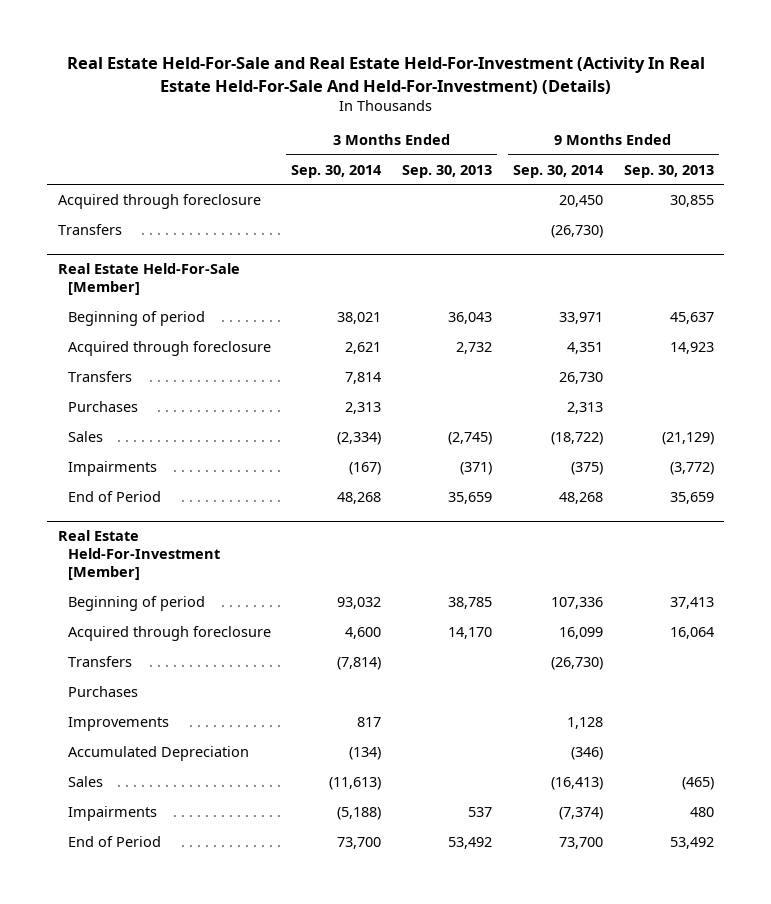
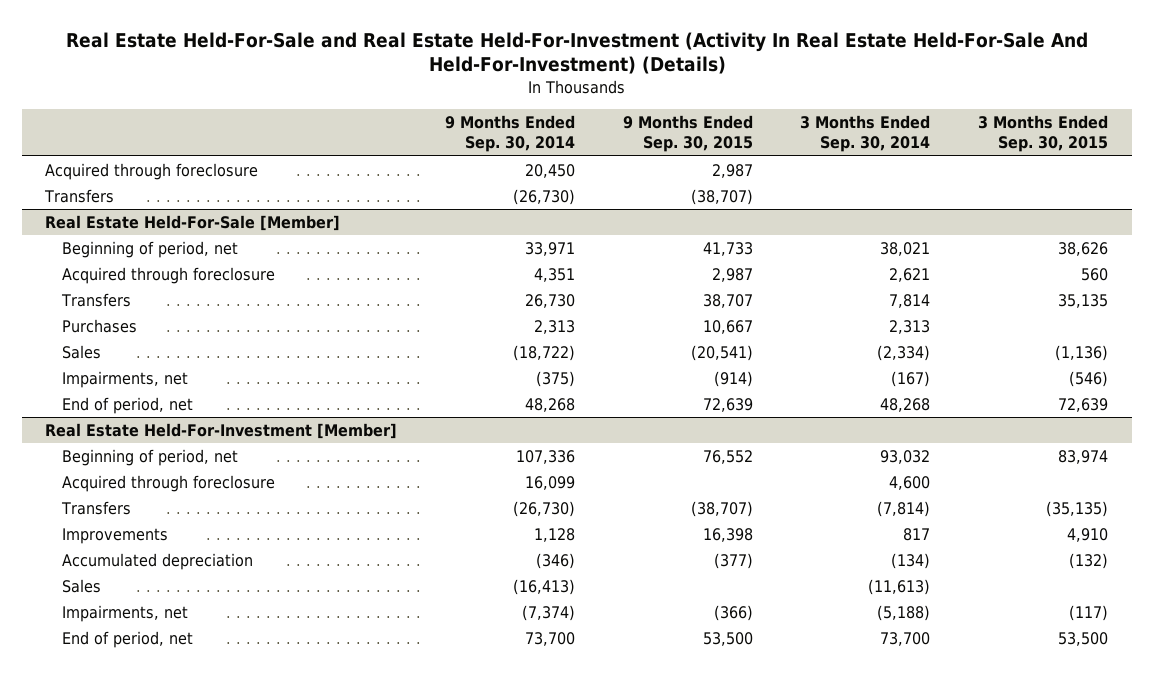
- | 3 Months Ended Sep. 30, 2014 | 3 Months Ended Sep. 30, 2013 | 9 Months Ended Sep. 30, 2014 | 9 Months Ended Sep. 30, 2013
+ | 9 Months Ended Sep. 30, 2014 | 9 Months Ended Sep. 30, 2015 | 3 Months Ended Sep. 30, 2014 | 3 Months Ended Sep. 30, 2015
@ Real Estate Held-For-Sale [Member]
- Beginning of period | 38,021 | 36,043 | 33,971 | 45,637
+ Beginning of period, net | 33,971 | 41,733 | 38,021 | 38,626
- Impairments | (167) | (371) | (375) | (3,772)
- End of Period | 48,268 | 35,659 | 48,268 | 35,659
+ Impairments, net | (375) | (914) | (167) | (546)
+ End of period, net | 48,268 | 72,639 | 48,268 | 72,639
@ Real Estate Held-For-Investment [Member]
- Beginning of period | 93,032 | 38,785 | 107,336 | 37,413
+ Beginning of period, net | 107,336 | 76,552 | 93,032 | 83,974
- Purchases
- Accumulated Depreciation | (134) | | (346) |
+ Accumulated depreciation | (346) | (377) | (134) | (132)
- Impairments | (5,188) | 537 | (7,374) | 480
- End of Period | 73,700 | 53,492 | 73,700 | 53,492
+ Impairments, net | (7,374) | (366) | (5,188) | (117)
+ End of period, net | 73,700 | 53,500 | 73,700 | 53,500

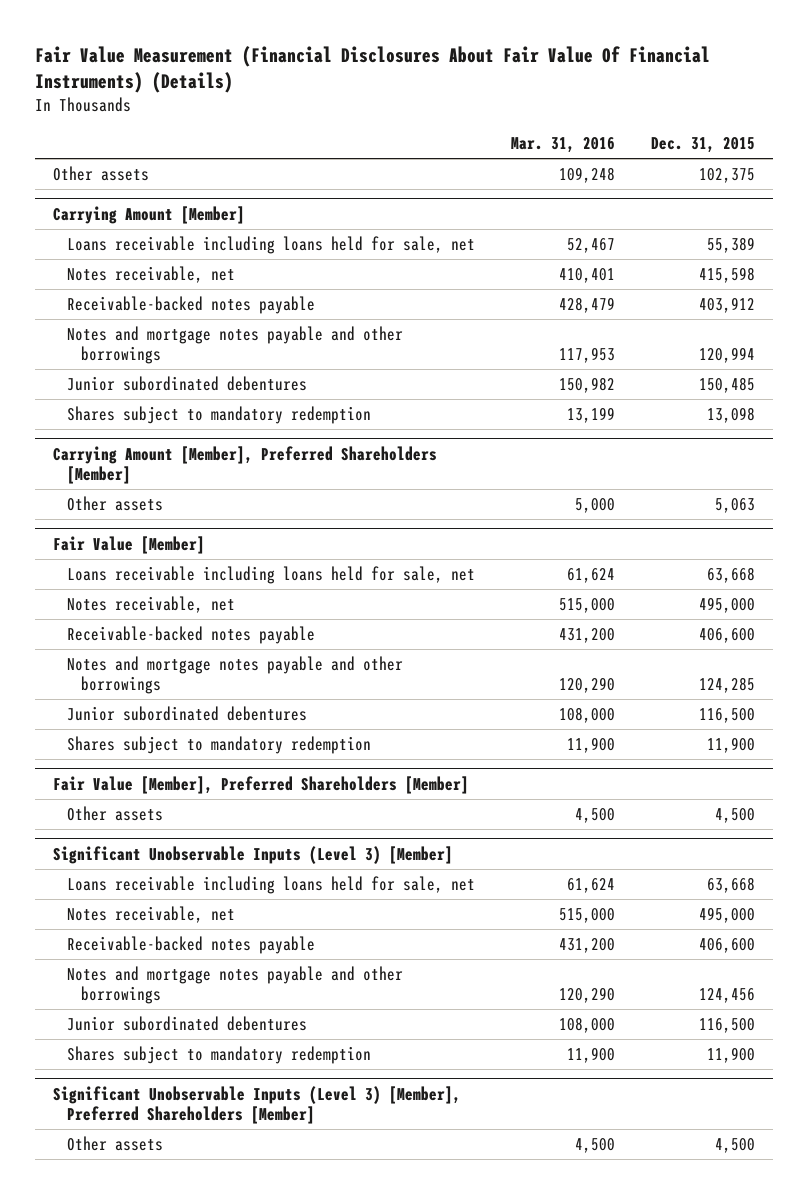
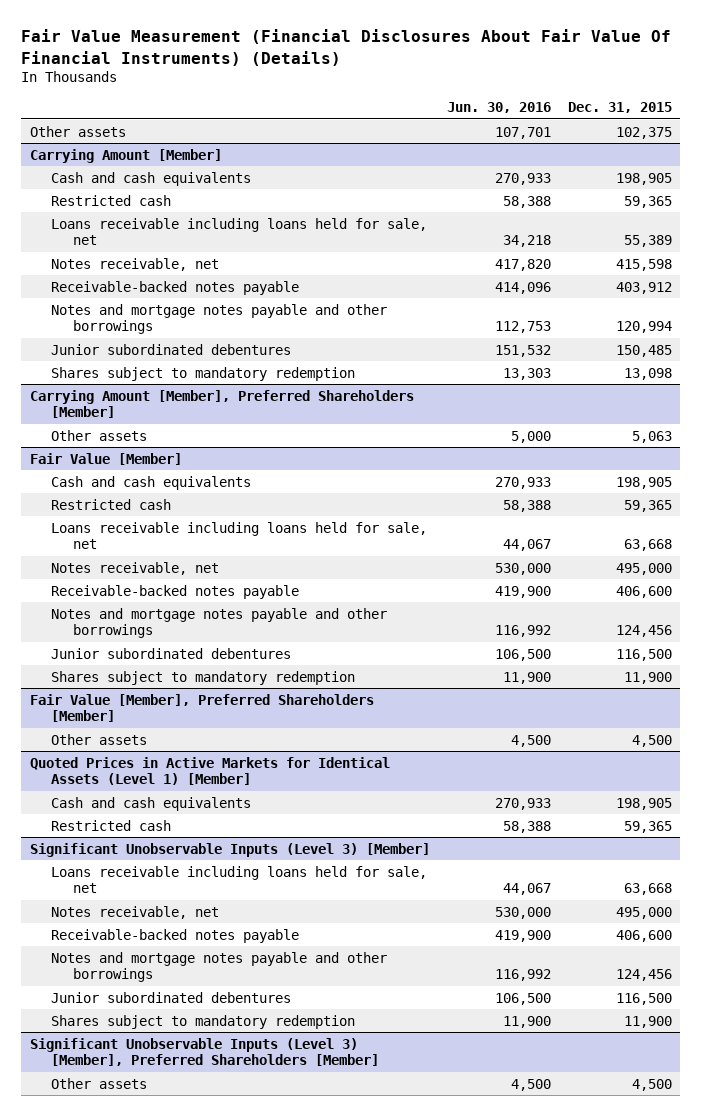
- | Mar. 31, 2016 | Dec. 31, 2015
+ | Jun. 30, 2016 | Dec. 31, 2015
@ Carrying Amount [Member]
+ Cash and cash equivalents | 270,933 | 198,905
+ Restricted cash | 58,388 | 59,365
@ Fair Value [Member]
+ Cash and cash equivalents | 270,933 | 198,905
+ Restricted cash | 58,388 | 59,365
- Notes and mortgage notes payable and other borrowings | 120,290 | 124,285
+ Notes and mortgage notes payable and other borrowings | 116,992 | 124,456
+ Quoted Prices in Active Markets for Identical Assets (Level 1) [Member]
+ Cash and cash equivalents | 270,933 | 198,905
+ Restricted cash | 58,388 | 59,365

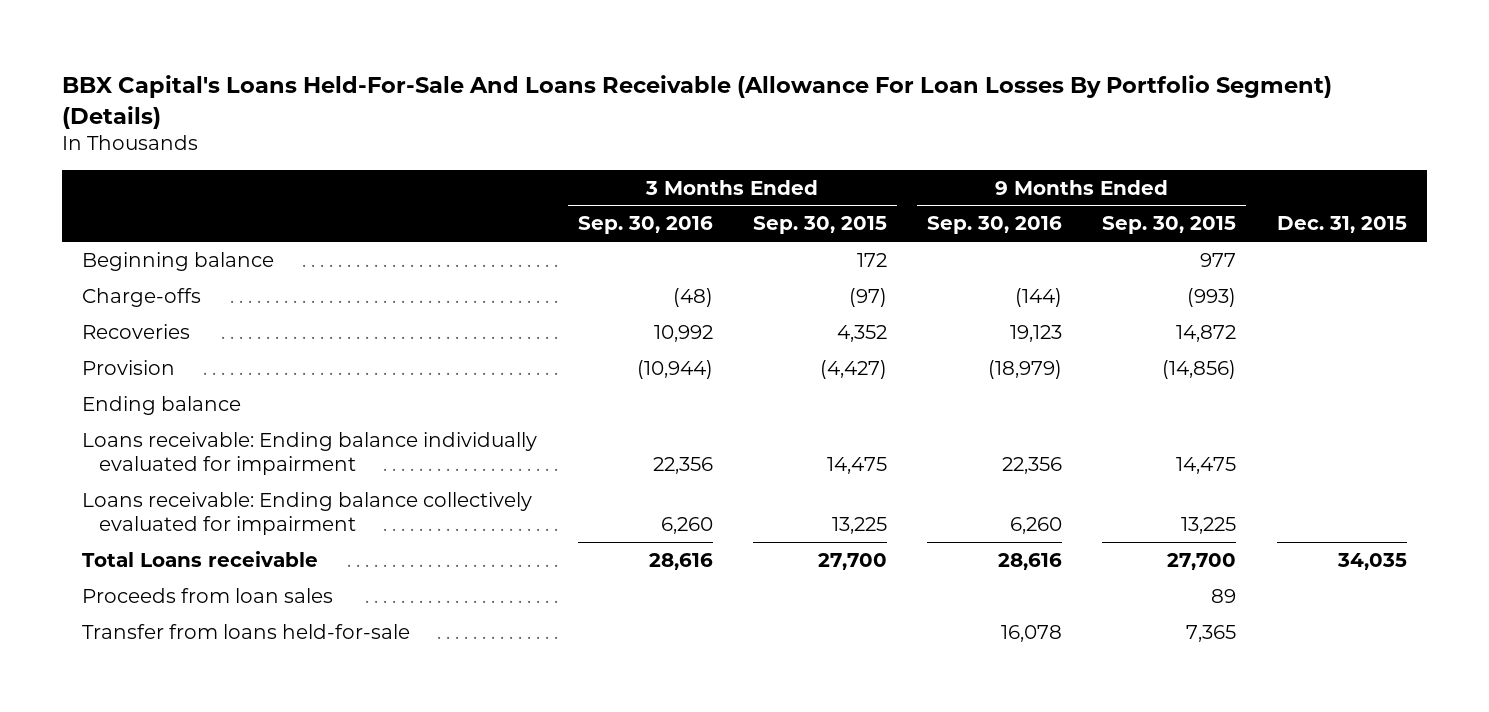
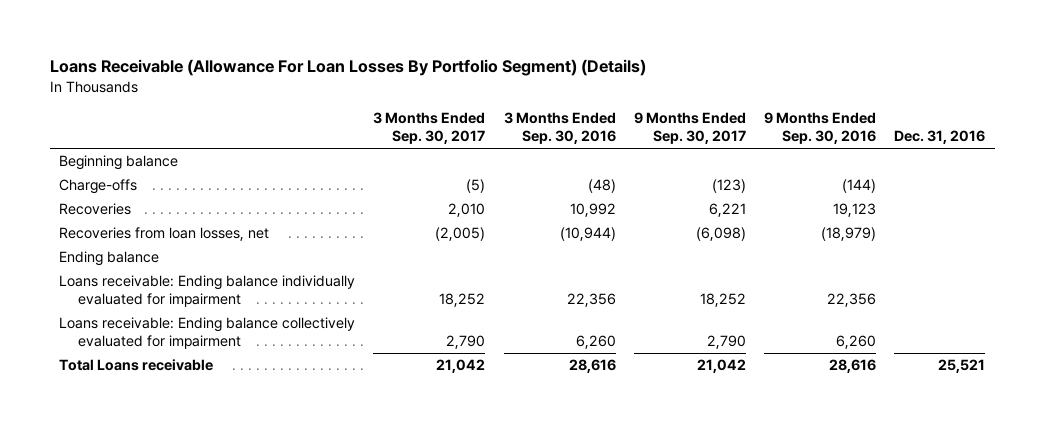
- BBX Capital's Loans Held-For-Sale And Loans Receivable (Allowance For Loan Losses By Portfolio Segment) (Details)
+ Loans Receivable (Allowance For Loan Losses By Portfolio Segment) (Details)
- | 3 Months Ended Sep. 30, 2016 | 3 Months Ended Sep. 30, 2015 | 9 Months Ended Sep. 30, 2016 | 9 Months Ended Sep. 30, 2015 | Dec. 31, 2015
+ | 3 Months Ended Sep. 30, 2017 | 3 Months Ended Sep. 30, 2016 | 9 Months Ended Sep. 30, 2017 | 9 Months Ended Sep. 30, 2016 | Dec. 31, 2016
- Provision | (10,944) | (4,427) | (18,979) | (14,856) |
+ Recoveries from loan losses, net | (2,005) | (10,944) | (6,098) | (18,979) |
- Proceeds from loan sales | | | | 89 |
- Transfer from loans held-for-sale | | | 16,078 | 7,365 |

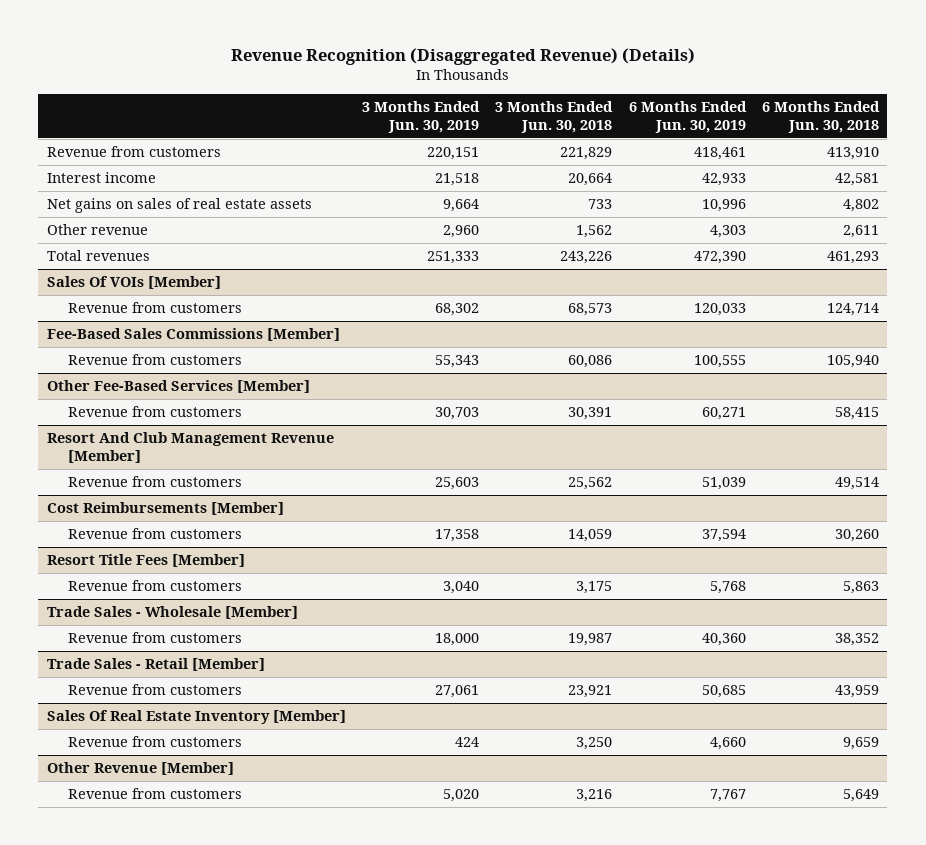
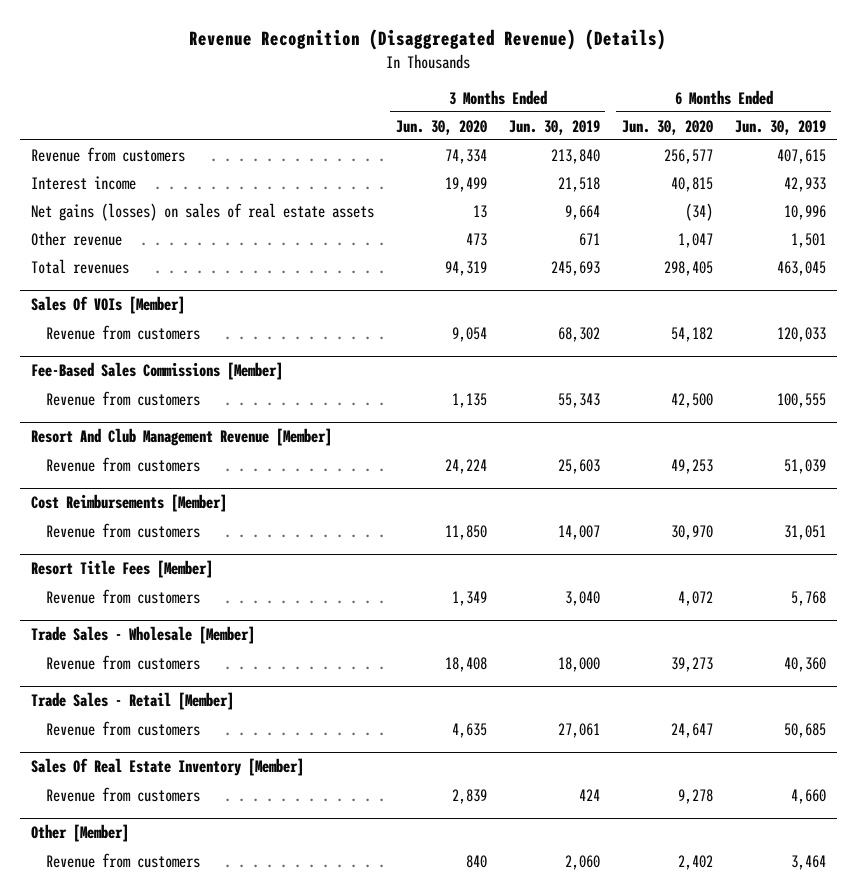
- | 3 Months Ended Jun. 30, 2019 | 3 Months Ended Jun. 30, 2018 | 6 Months Ended Jun. 30, 2019 | 6 Months Ended Jun. 30, 2018
+ | 3 Months Ended Jun. 30, 2020 | 3 Months Ended Jun. 30, 2019 | 6 Months Ended Jun. 30, 2020 | 6 Months Ended Jun. 30, 2019
- Revenue from customers | 220,151 | 221,829 | 418,461 | 413,910
+ Revenue from customers | 74,334 | 213,840 | 256,577 | 407,615
- Net gains on sales of real estate assets | 9,664 | 733 | 10,996 | 4,802
- Other revenue | 2,960 | 1,562 | 4,303 | 2,611
- Total revenues | 251,333 | 243,226 | 472,390 | 461,293
+ Net gains (losses) on sales of real estate assets | 13 | 9,664 | (34) | 10,996
+ Other revenue | 473 | 671 | 1,047 | 1,501
+ Total revenues | 94,319 | 245,693 | 298,405 | 463,045
- Other Fee-Based Services [Member]
- Revenue from customers | 30,703 | 30,391 | 60,271 | 58,415
@ Cost Reimbursements [Member]
- Revenue from customers | 17,358 | 14,059 | 37,594 | 30,260
+ Revenue from customers | 11,850 | 14,007 | 30,970 | 31,051
- Other Revenue [Member]
- Revenue from customers | 5,020 | 3,216 | 7,767 | 5,649
+ Other [Member]
+ Revenue from customers | 840 | 2,060 | 2,402 | 3,464

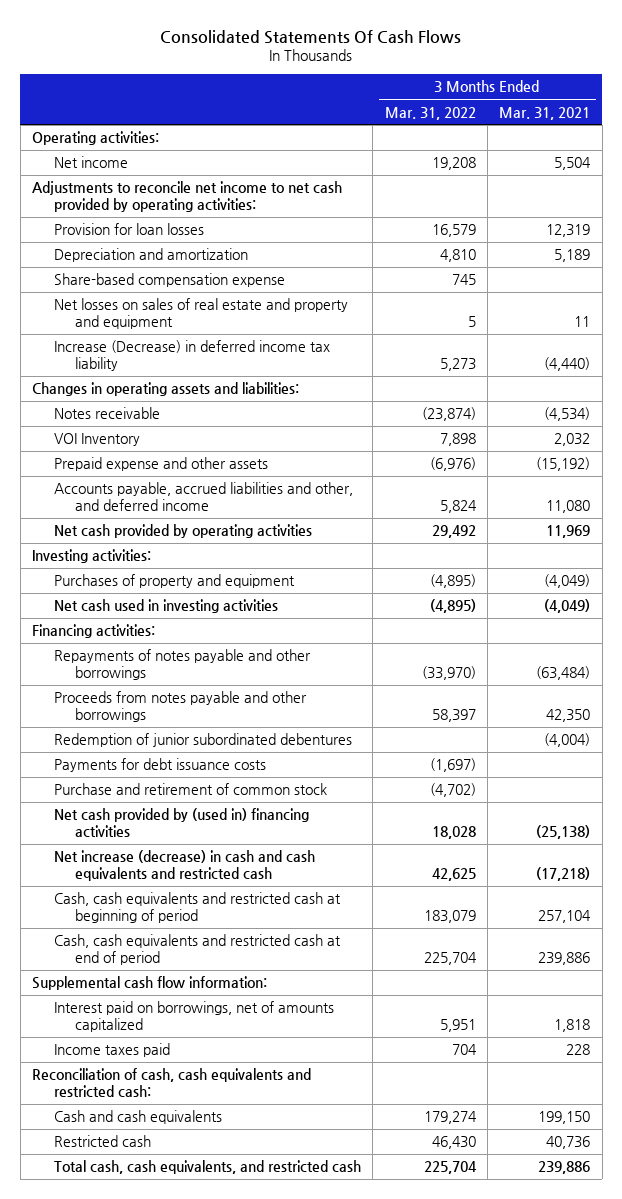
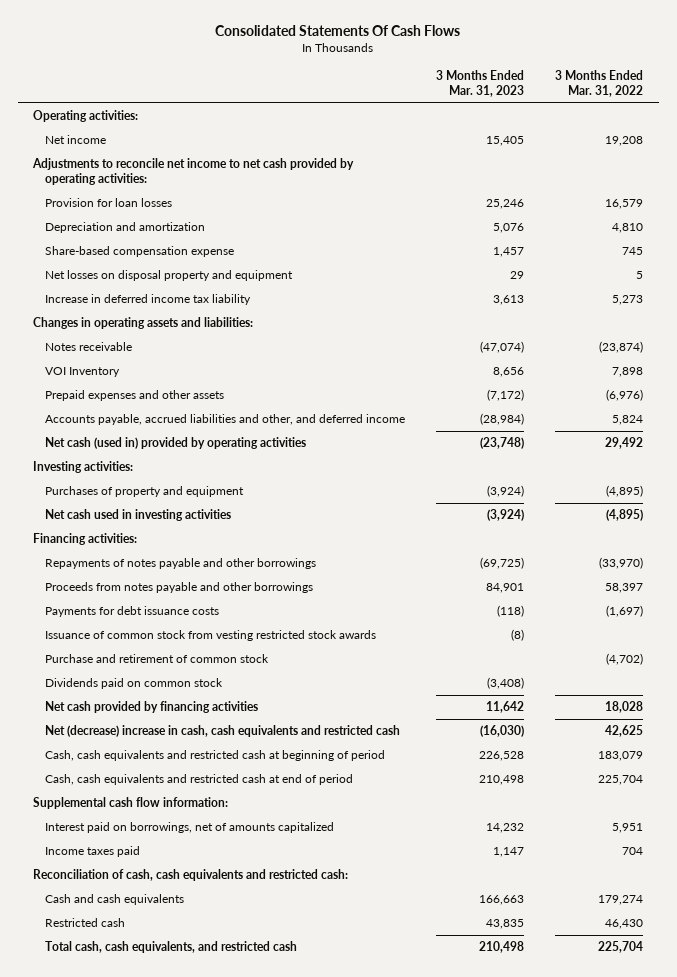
- | 3 Months Ended Mar. 31, 2022 | 3 Months Ended Mar. 31, 2021
+ | 3 Months Ended Mar. 31, 2023 | 3 Months Ended Mar. 31, 2022
- Net losses on sales of real estate and property and equipment | 5 | 11
- Increase (Decrease) in deferred income tax liability | 5,273 | (4,440)
+ Net losses on disposal property and equipment | 29 | 5
+ Increase in deferred income tax liability | 3,613 | 5,273
- Prepaid expense and other assets | (6,976) | (15,192)
+ Prepaid expenses and other assets | (7,172) | (6,976)
- Net cash provided by operating activities | 29,492 | 11,969
+ Net cash (used in) provided by operating activities | (23,748) | 29,492
- Redemption of junior subordinated debentures | | (4,004)
+ Issuance of common stock from vesting restricted stock awards | (8) |
- Net cash provided by (used in) financing activities | 18,028 | (25,138)
- Net increase (decrease) in cash and cash equivalents and restricted cash | 42,625 | (17,218)
+ Dividends paid on common stock | (3,408) |
+ Net cash provided by financing activities | 11,642 | 18,028
+ Net (decrease) increase in cash, cash equivalents and restricted cash | (16,030) | 42,625

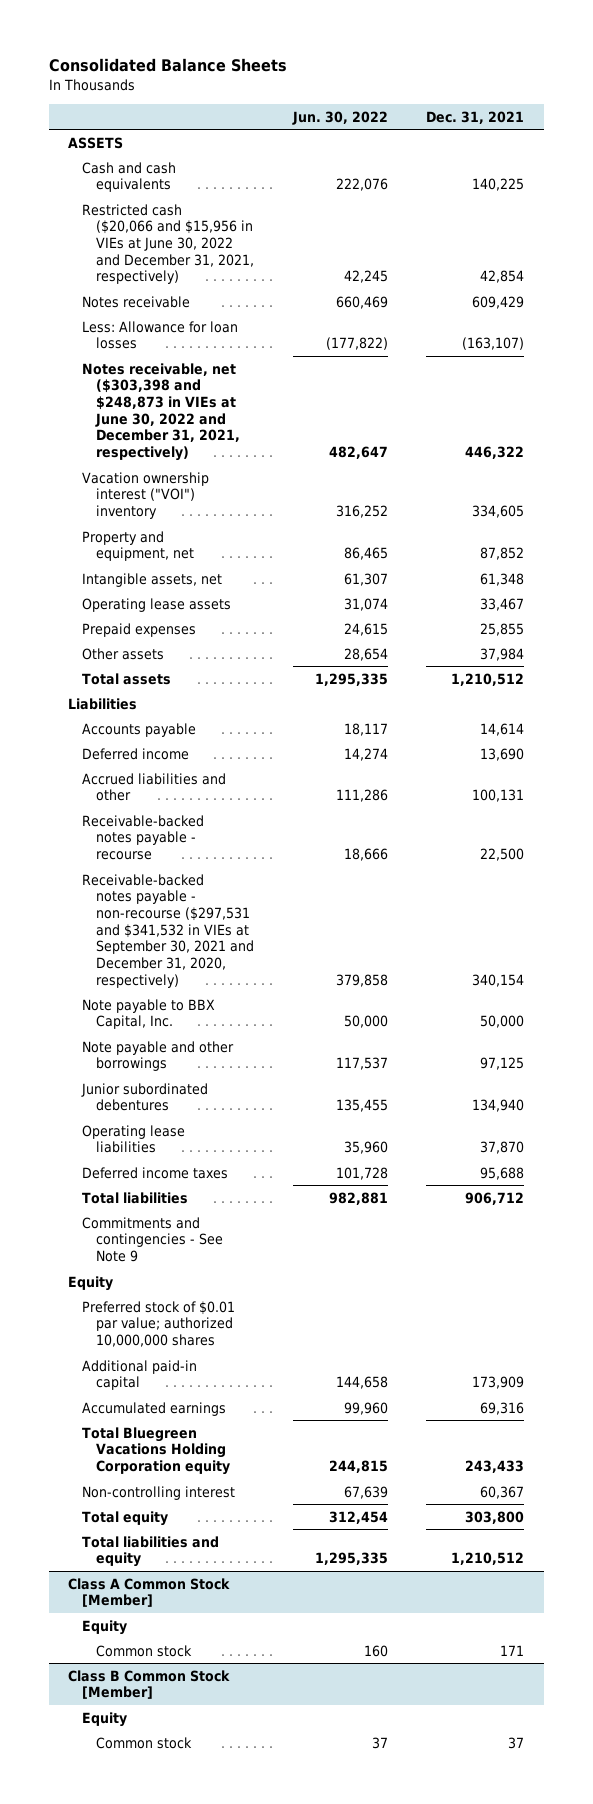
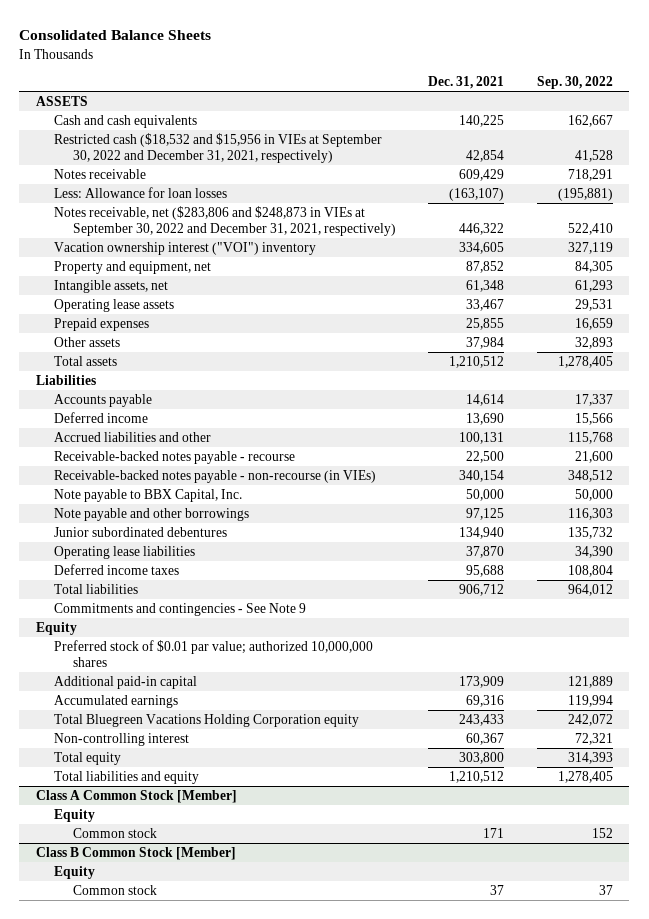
- | Jun. 30, 2022 | Dec. 31, 2021
+ | Dec. 31, 2021 | Sep. 30, 2022
- Restricted cash ($20,066 and $15,956 in VIEs at June 30, 2022 and December 31, 2021, respectively) | 42,245 | 42,854
+ Restricted cash ($18,532 and $15,956 in VIEs at September 30, 2022 and December 31, 2021, respectively) | 42,854 | 41,528
- Notes receivable, net ($303,398 and $248,873 in VIEs at June 30, 2022 and December 31, 2021, respectively) | 482,647 | 446,322
+ Notes receivable, net ($283,806 and $248,873 in VIEs at September 30, 2022 and December 31, 2021, respectively) | 446,322 | 522,410
- Receivable-backed notes payable - non-recourse ($297,531 and $341,532 in VIEs at September 30, 2021 and December 31, 2020, respectively) | 379,858 | 340,154
+ Receivable-backed notes payable - non-recourse (in VIEs) | 340,154 | 348,512

